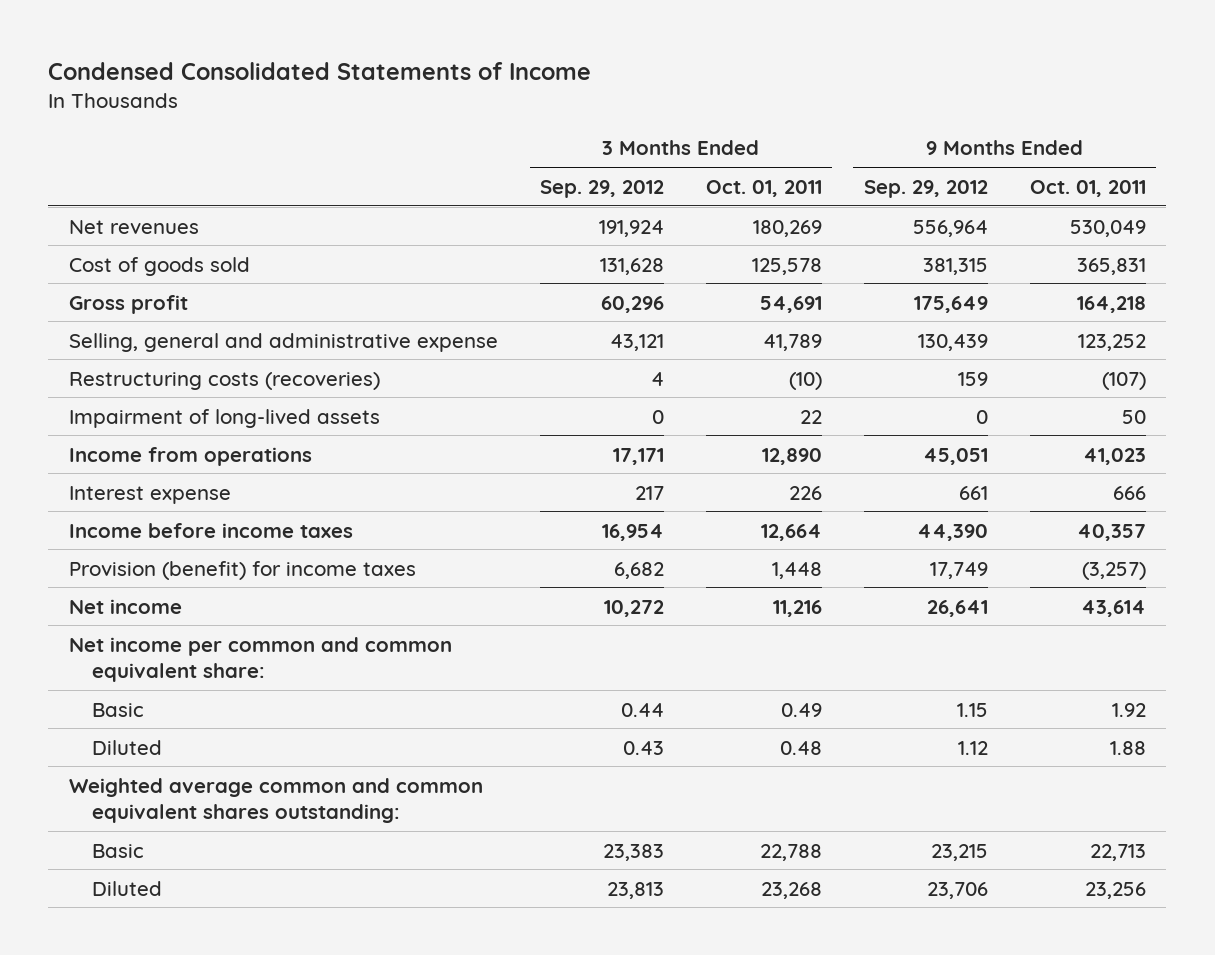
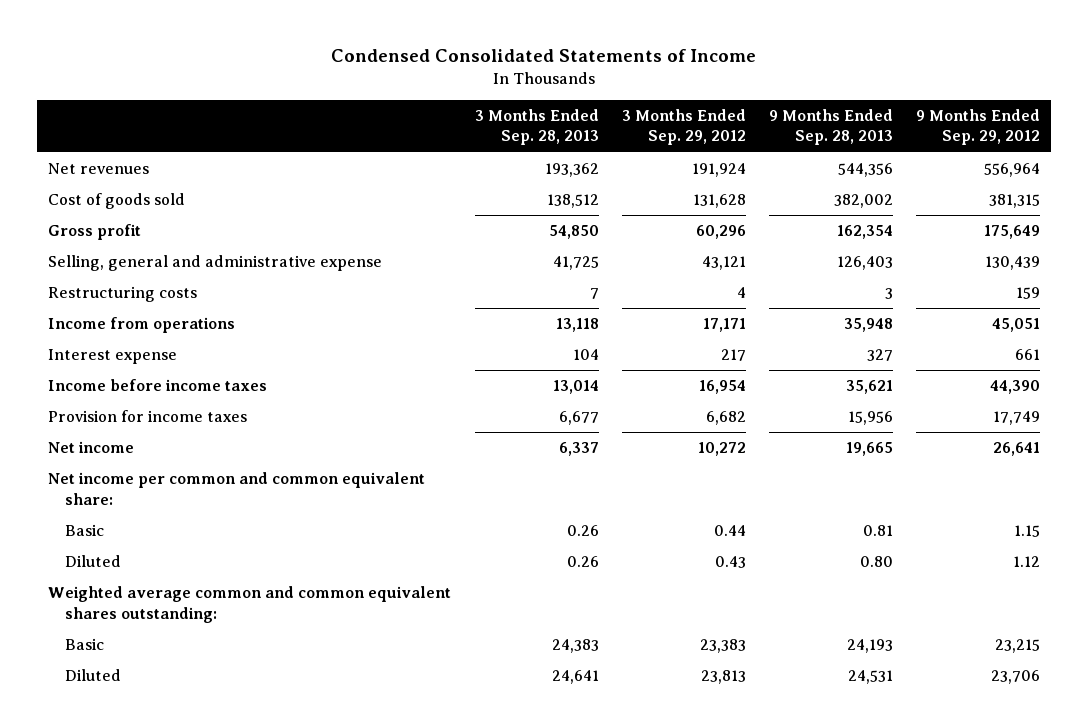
- | 3 Months Ended Sep. 29, 2012 | 3 Months Ended Oct. 01, 2011 | 9 Months Ended Sep. 29, 2012 | 9 Months Ended Oct. 01, 2011
+ | 3 Months Ended Sep. 28, 2013 | 3 Months Ended Sep. 29, 2012 | 9 Months Ended Sep. 28, 2013 | 9 Months Ended Sep. 29, 2012
- Restructuring costs (recoveries) | 4 | (10) | 159 | (107)
- Impairment of long-lived assets | 0 | 22 | 0 | 50
+ Restructuring costs | 7 | 4 | 3 | 159
- Provision (benefit) for income taxes | 6,682 | 1,448 | 17,749 | (3,257)
+ Provision for income taxes | 6,677 | 6,682 | 15,956 | 17,749

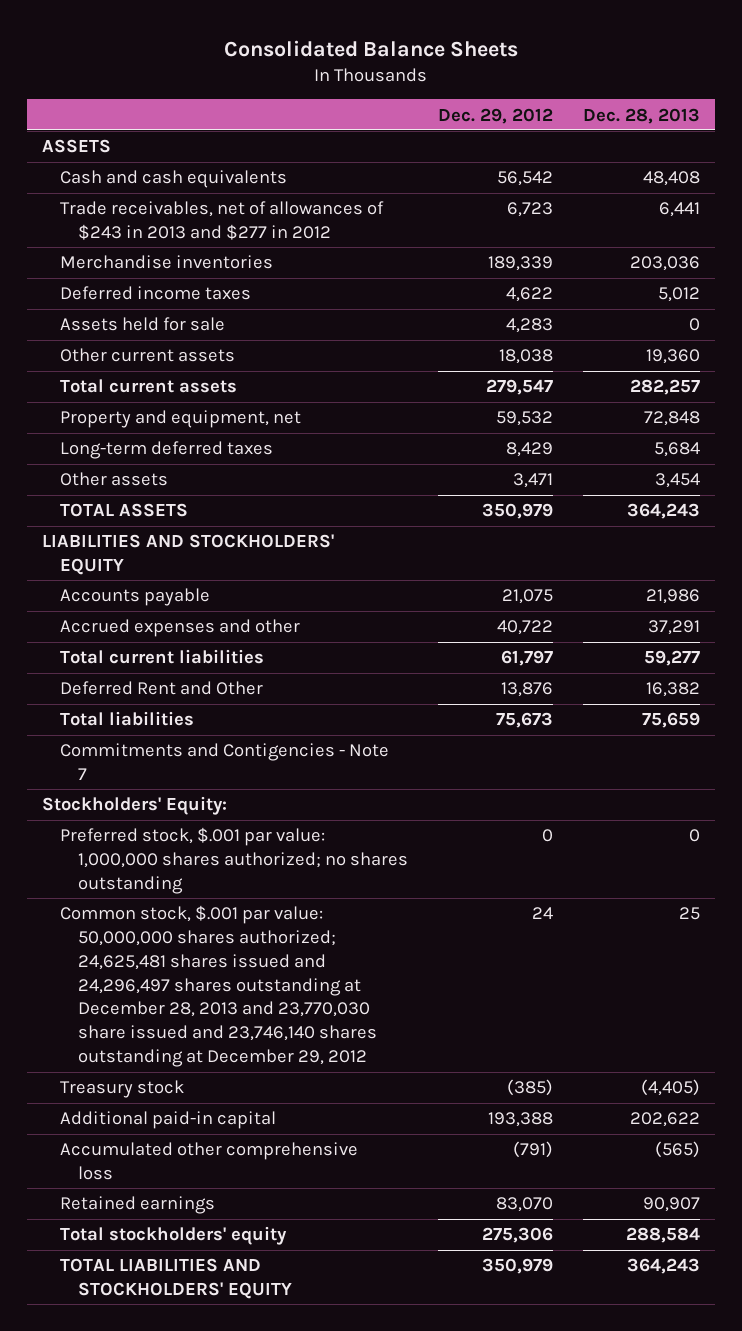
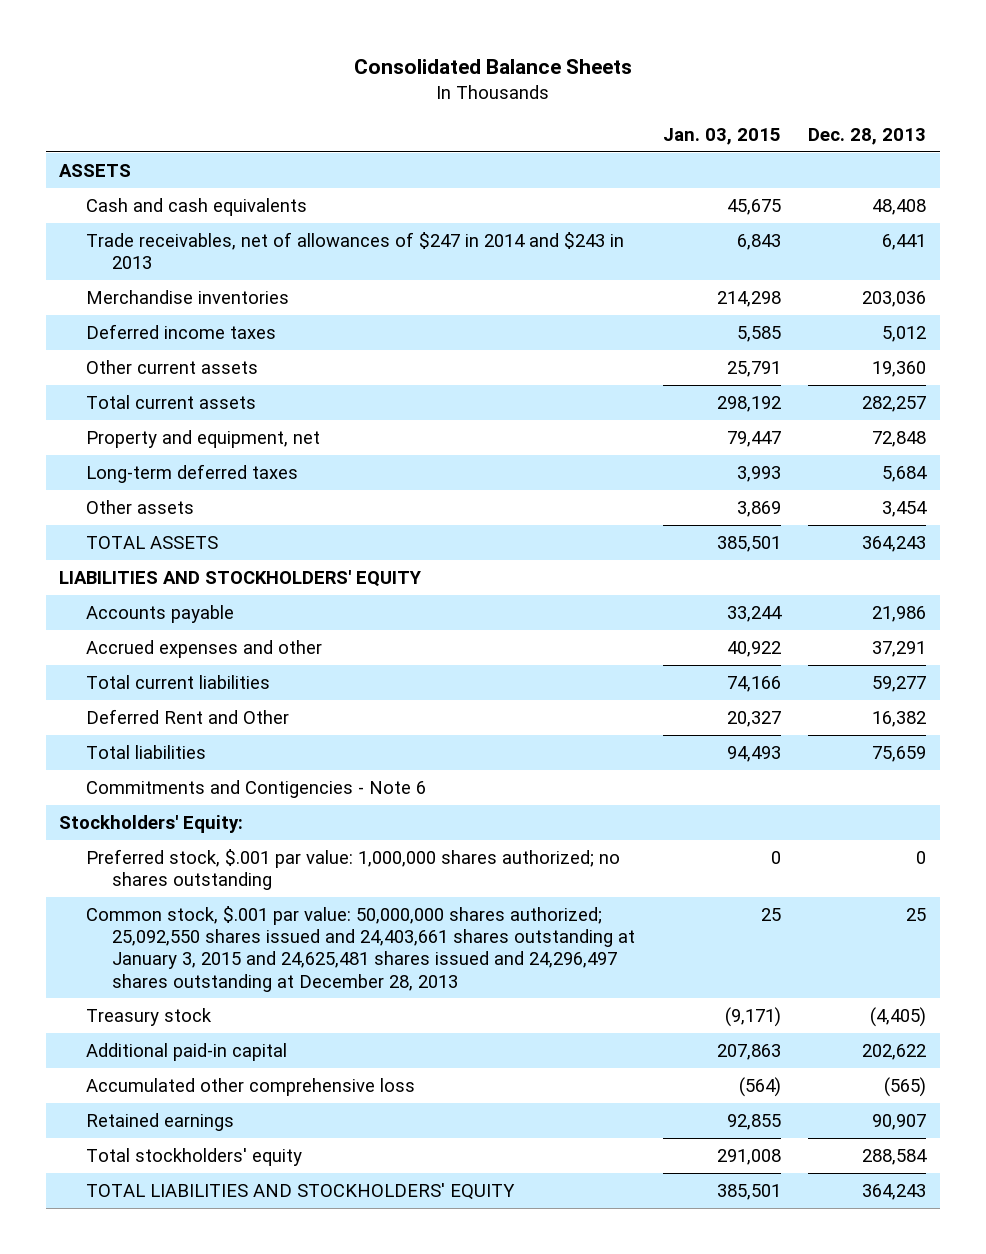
- | Dec. 29, 2012 | Dec. 28, 2013
+ | Jan. 03, 2015 | Dec. 28, 2013
- Trade receivables, net of allowances of $243 in 2013 and $277 in 2012 | 6,723 | 6,441
+ Trade receivables, net of allowances of $247 in 2014 and $243 in 2013 | 6,843 | 6,441
- Assets held for sale | 4,283 | 0
- Commitments and Contigencies - Note 7
+ Commitments and Contigencies - Note 6
- Common stock, $.001 par value: 50,000,000 shares authorized; 24,625,481 shares issued and 24,296,497 shares outstanding at December 28, 2013 and 23,770,030 share issued and 23,746,140 shares outstanding at December 29, 2012 | 24 | 25
+ Common stock, $.001 par value: 50,000,000 shares authorized; 25,092,550 shares issued and 24,403,661 shares outstanding at January 3, 2015 and 24,625,481 shares issued and 24,296,497 shares outstanding at December 28, 2013 | 25 | 25

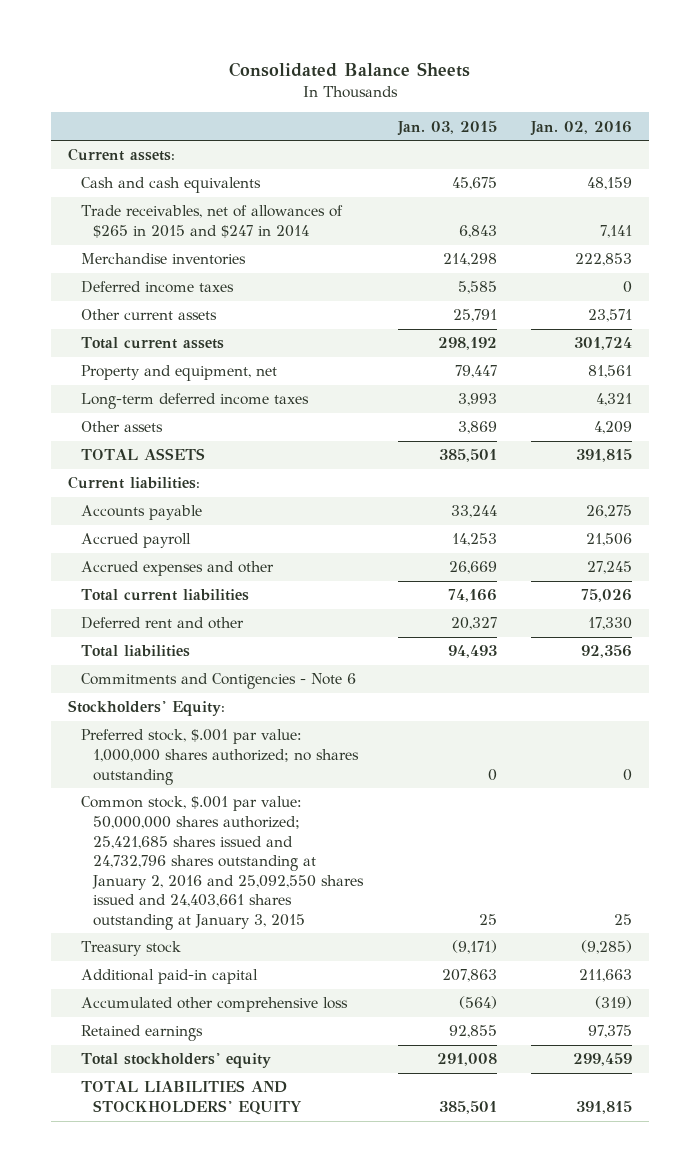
- | Jan. 03, 2015 | Dec. 28, 2013
+ | Jan. 03, 2015 | Jan. 02, 2016
- ASSETS
+ Current assets:
- Trade receivables, net of allowances of $247 in 2014 and $243 in 2013 | 6,843 | 6,441
+ Trade receivables, net of allowances of $265 in 2015 and $247 in 2014 | 6,843 | 7,141
- Long-term deferred taxes | 3,993 | 5,684
+ Long-term deferred income taxes | 3,993 | 4,321
- LIABILITIES AND STOCKHOLDERS' EQUITY
+ Current liabilities:
- Accrued expenses and other | 40,922 | 37,291
+ Accrued payroll | 14,253 | 21,506
+ Accrued expenses and other | 26,669 | 27,245
- Deferred Rent and Other | 20,327 | 16,382
+ Deferred rent and other | 20,327 | 17,330
- Common stock, $.001 par value: 50,000,000 shares authorized; 25,092,550 shares issued and 24,403,661 shares outstanding at January 3, 2015 and 24,625,481 shares issued and 24,296,497 shares outstanding at December 28, 2013 | 25 | 25
+ Common stock, $.001 par value: 50,000,000 shares authorized; 25,421,685 shares issued and 24,732,796 shares outstanding at January 2, 2016 and 25,092,550 shares issued and 24,403,661 shares outstanding at January 3, 2015 | 25 | 25

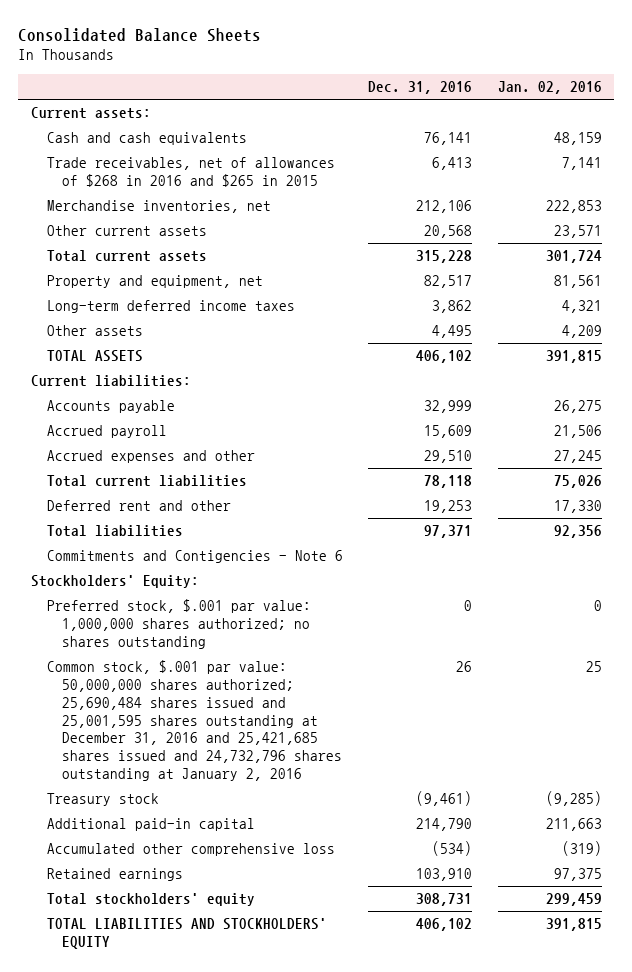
- | Jan. 03, 2015 | Jan. 02, 2016
+ | Dec. 31, 2016 | Jan. 02, 2016
- Trade receivables, net of allowances of $265 in 2015 and $247 in 2014 | 6,843 | 7,141
- Merchandise inventories | 214,298 | 222,853
- Deferred income taxes | 5,585 | 0
+ Trade receivables, net of allowances of $268 in 2016 and $265 in 2015 | 6,413 | 7,141
+ Merchandise inventories, net | 212,106 | 222,853
- Common stock, $.001 par value: 50,000,000 shares authorized; 25,421,685 shares issued and 24,732,796 shares outstanding at January 2, 2016 and 25,092,550 shares issued and 24,403,661 shares outstanding at January 3, 2015 | 25 | 25
+ Common stock, $.001 par value: 50,000,000 shares authorized; 25,690,484 shares issued and 25,001,595 shares outstanding at December 31, 2016 and 25,421,685 shares issued and 24,732,796 shares outstanding at January 2, 2016 | 26 | 25

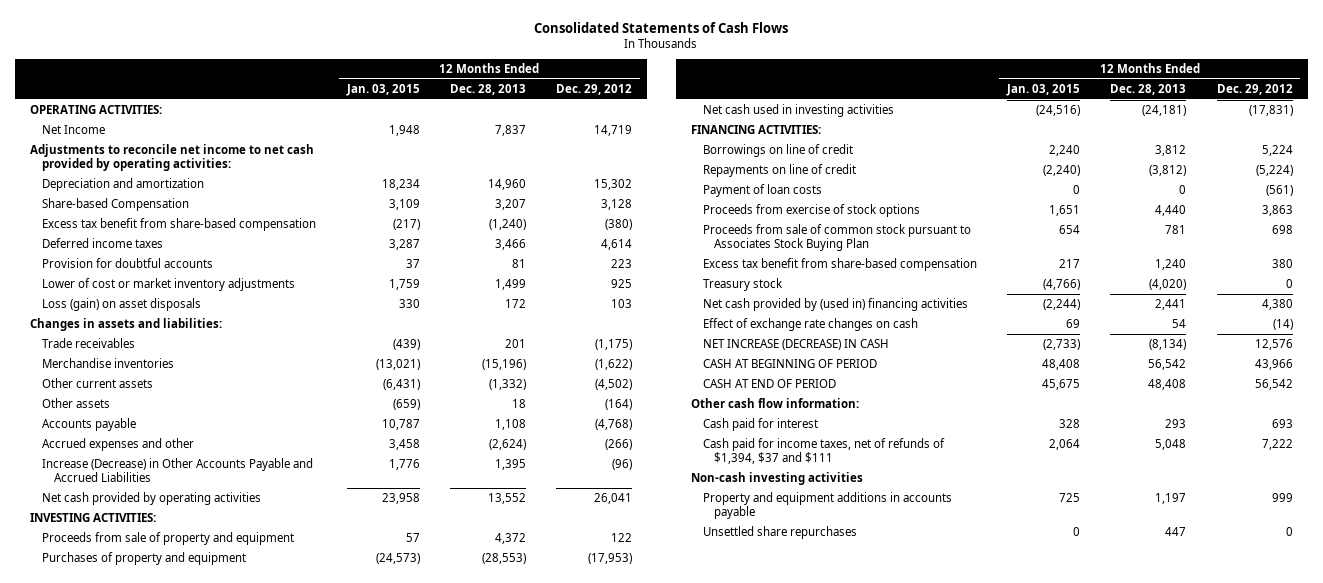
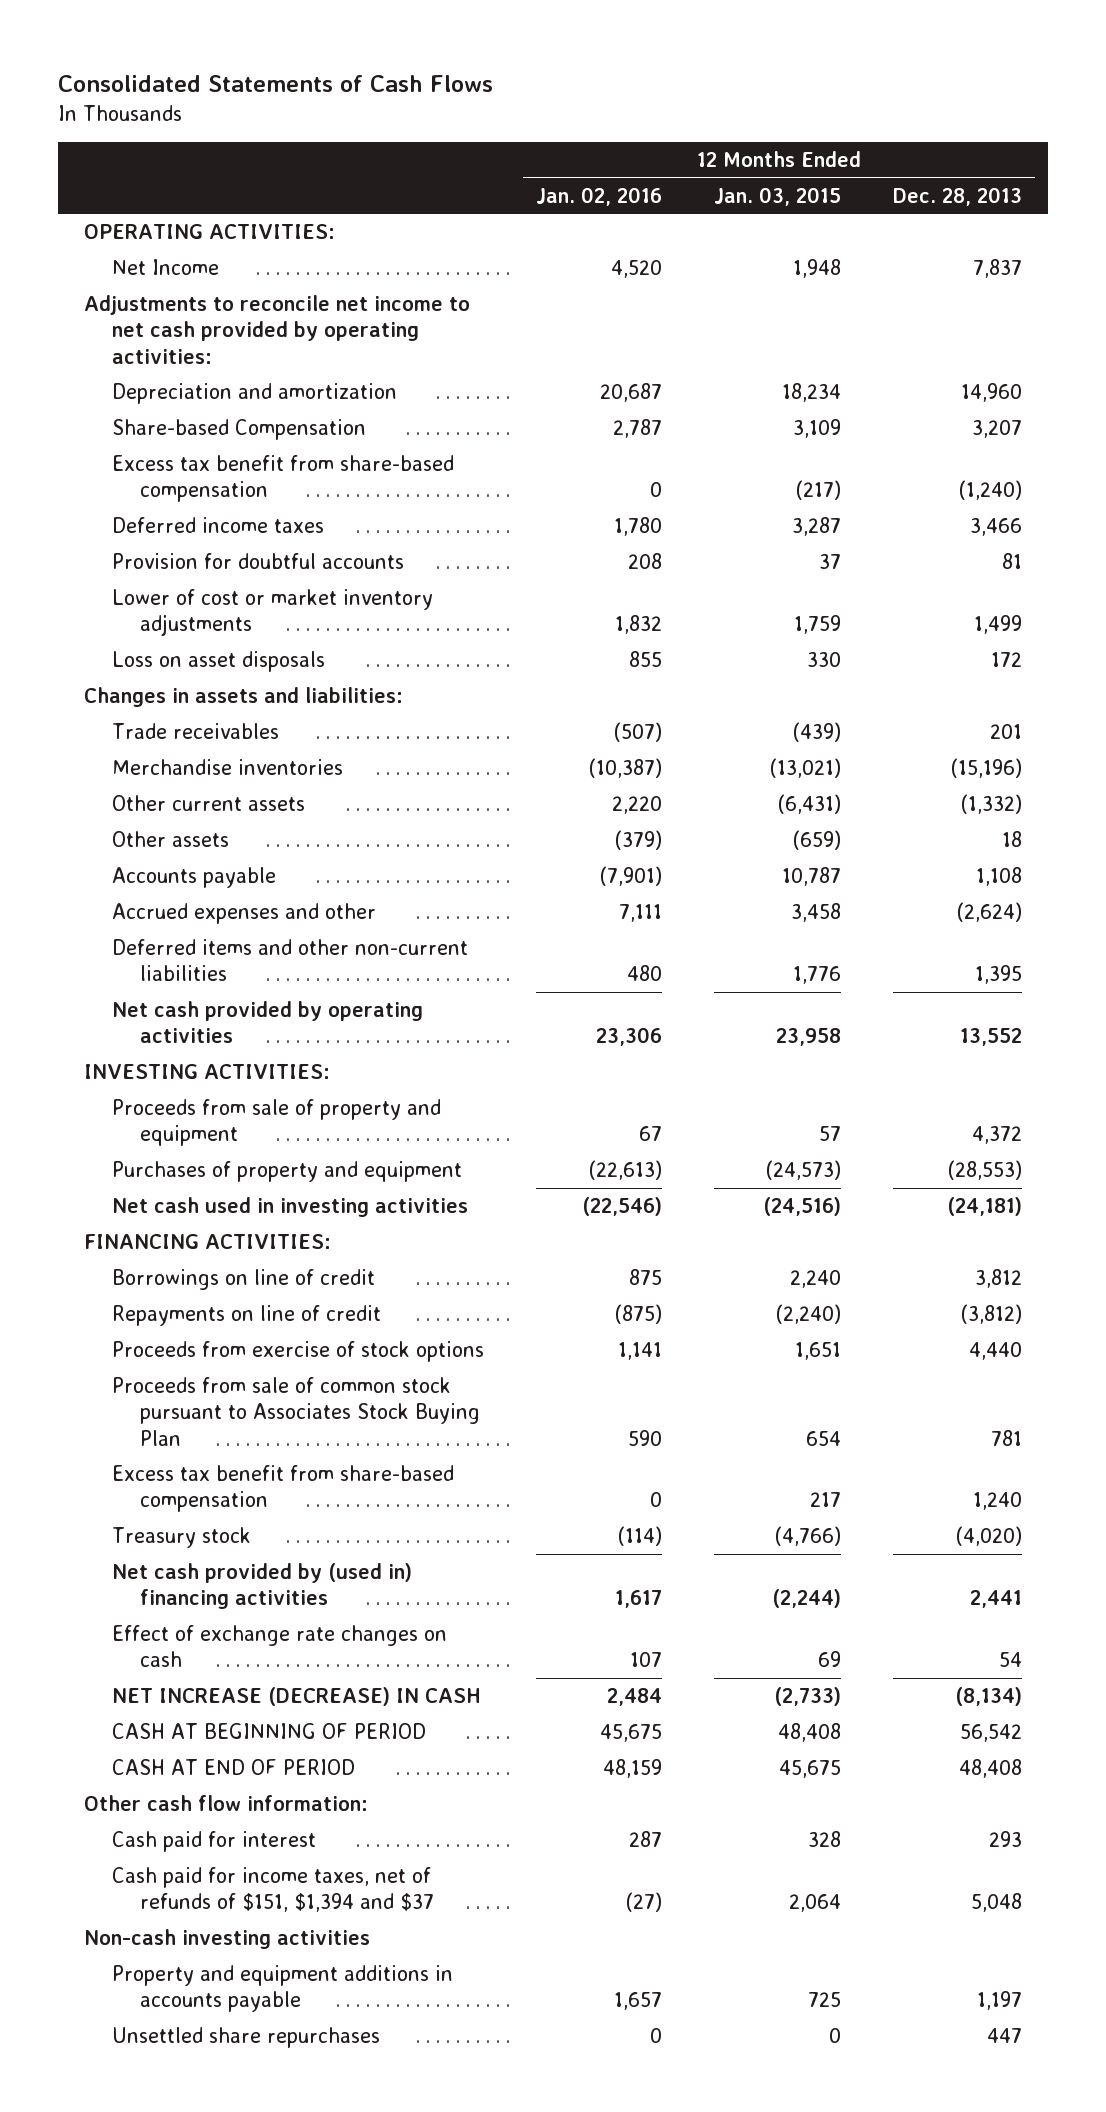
- | 12 Months Ended Jan. 03, 2015 | 12 Months Ended Dec. 28, 2013 | 12 Months Ended Dec. 29, 2012
+ | 12 Months Ended Jan. 02, 2016 | 12 Months Ended Jan. 03, 2015 | 12 Months Ended Dec. 28, 2013
- Loss (gain) on asset disposals | 330 | 172 | 103
+ Loss on asset disposals | 855 | 330 | 172
- Increase (Decrease) in Other Accounts Payable and Accrued Liabilities | 1,776 | 1,395 | (96)
+ Deferred items and other non-current liabilities | 480 | 1,776 | 1,395
- Payment of loan costs | 0 | 0 | (561)
- Cash paid for income taxes, net of refunds of $1,394, $37 and $111 | 2,064 | 5,048 | 7,222
+ Cash paid for income taxes, net of refunds of $151, $1,394 and $37 | (27) | 2,064 | 5,048

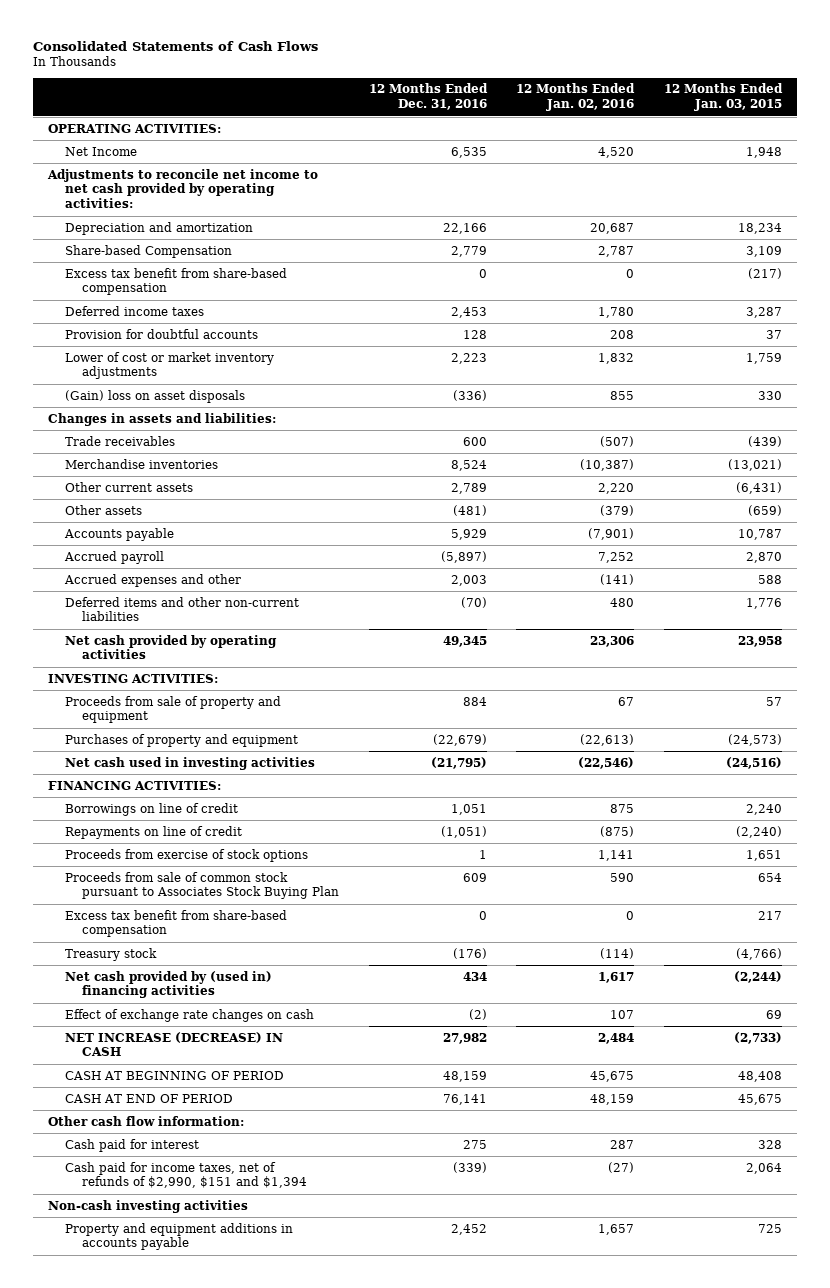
- | 12 Months Ended Jan. 02, 2016 | 12 Months Ended Jan. 03, 2015 | 12 Months Ended Dec. 28, 2013
+ | 12 Months Ended Dec. 31, 2016 | 12 Months Ended Jan. 02, 2016 | 12 Months Ended Jan. 03, 2015
- Loss on asset disposals | 855 | 330 | 172
+ (Gain) loss on asset disposals | (336) | 855 | 330
- Accrued expenses and other | 7,111 | 3,458 | (2,624)
+ Accrued payroll | (5,897) | 7,252 | 2,870
+ Accrued expenses and other | 2,003 | (141) | 588
- Cash paid for income taxes, net of refunds of $151, $1,394 and $37 | (27) | 2,064 | 5,048
+ Cash paid for income taxes, net of refunds of $2,990, $151 and $1,394 | (339) | (27) | 2,064
- Unsettled share repurchases | 0 | 0 | 447

